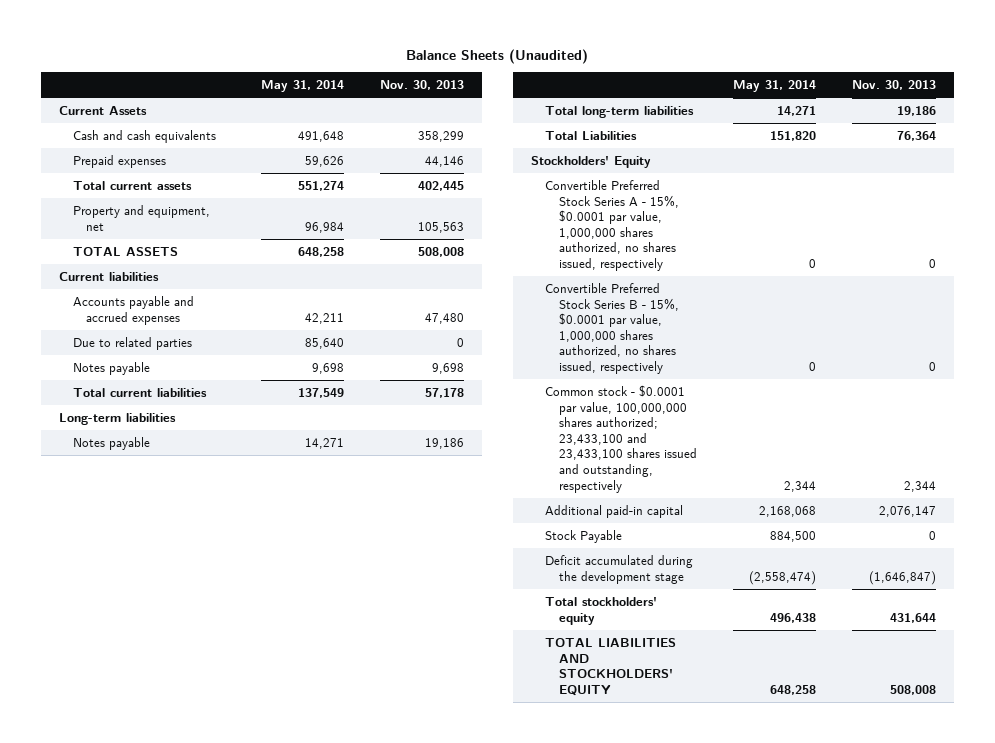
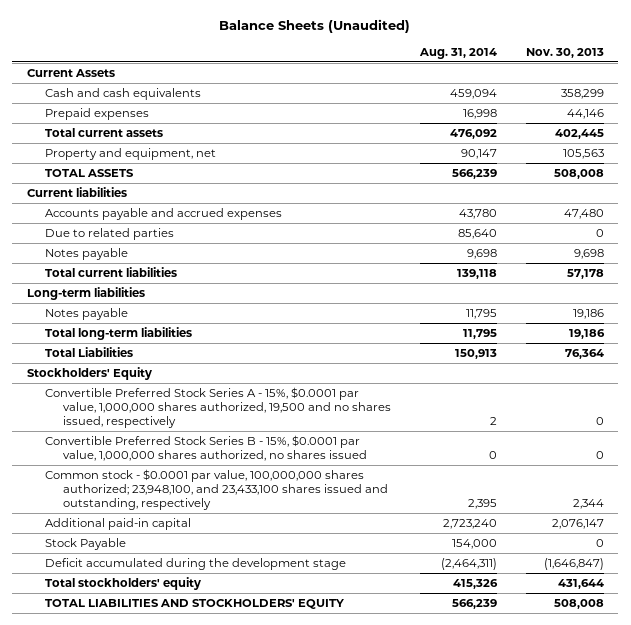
- | May 31, 2014 | Nov. 30, 2013
+ | Aug. 31, 2014 | Nov. 30, 2013
- Convertible Preferred Stock Series A - 15%, $0.0001 par value, 1,000,000 shares authorized, no shares issued, respectively | 0 | 0
- Convertible Preferred Stock Series B - 15%, $0.0001 par value, 1,000,000 shares authorized, no shares issued, respectively | 0 | 0
- Common stock - $0.0001 par value, 100,000,000 shares authorized; 23,433,100 and 23,433,100 shares issued and outstanding, respectively | 2,344 | 2,344
+ Convertible Preferred Stock Series A - 15%, $0.0001 par value, 1,000,000 shares authorized, 19,500 and no shares issued, respectively | 2 | 0
+ Convertible Preferred Stock Series B - 15%, $0.0001 par value, 1,000,000 shares authorized, no shares issued | 0 | 0
+ Common stock - $0.0001 par value, 100,000,000 shares authorized; 23,948,100, and 23,433,100 shares issued and outstanding, respectively | 2,395 | 2,344

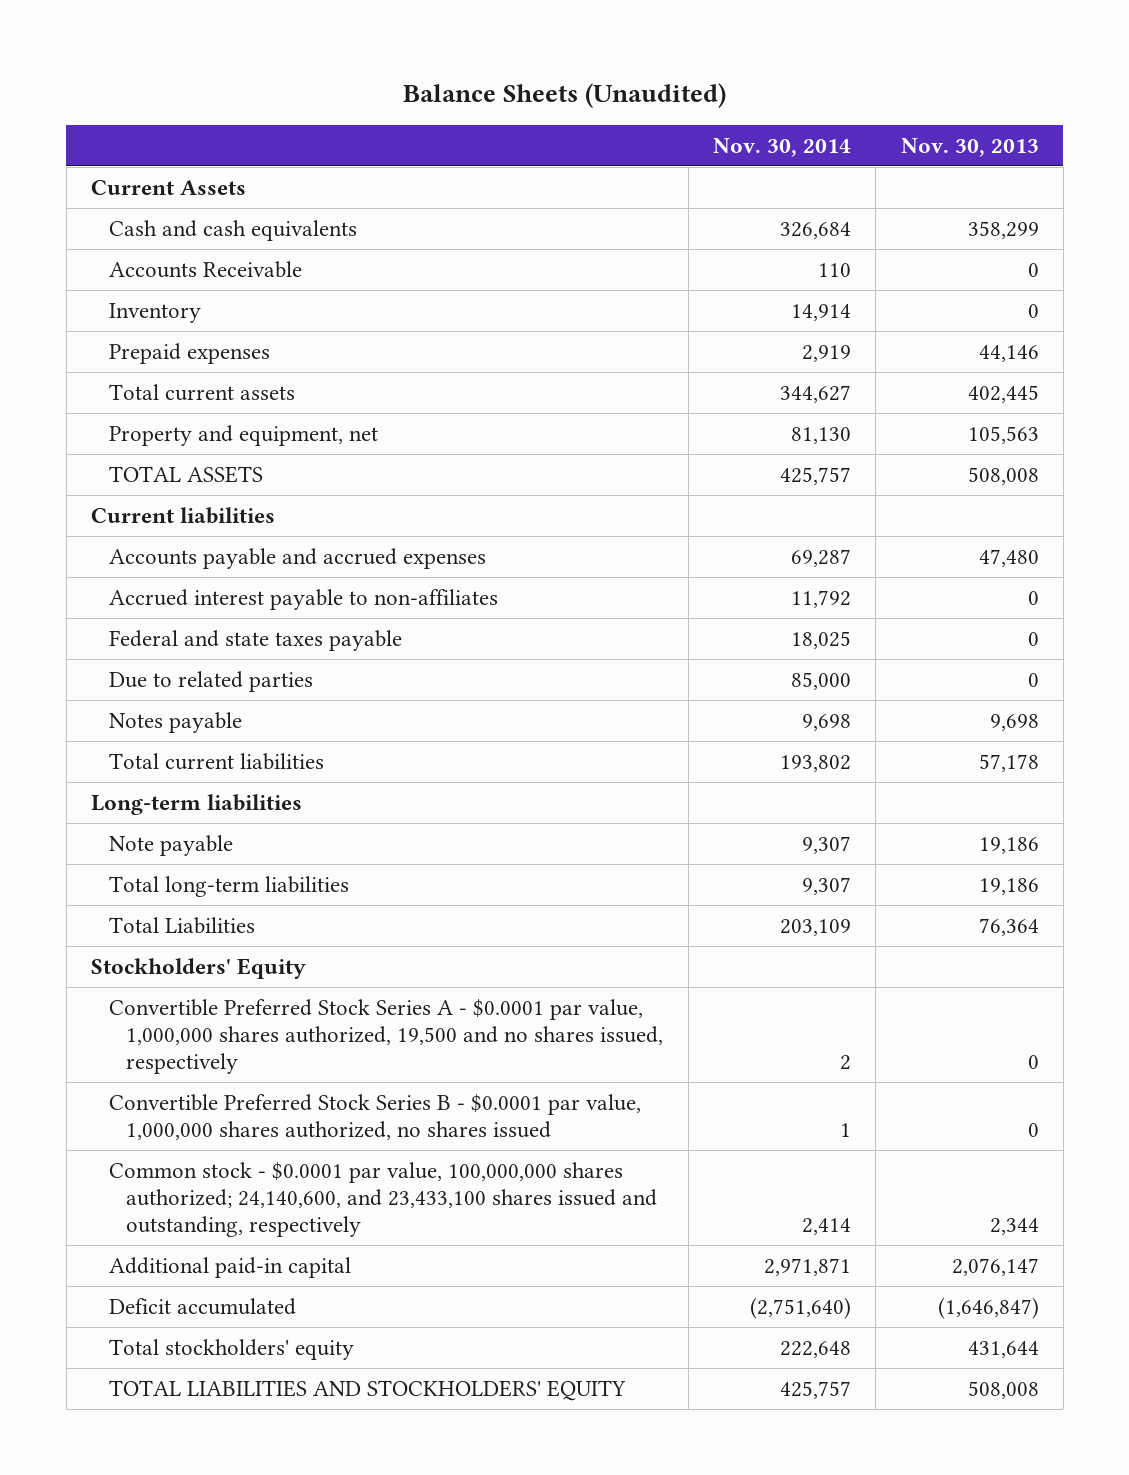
- | Aug. 31, 2014 | Nov. 30, 2013
+ | Nov. 30, 2014 | Nov. 30, 2013
+ Accounts Receivable | 110 | 0
+ Inventory | 14,914 | 0
+ Accrued interest payable to non-affiliates | 11,792 | 0
+ Federal and state taxes payable | 18,025 | 0
- Notes payable | 11,795 | 19,186
+ Note payable | 9,307 | 19,186
- Convertible Preferred Stock Series A - 15%, $0.0001 par value, 1,000,000 shares authorized, 19,500 and no shares issued, respectively | 2 | 0
- Convertible Preferred Stock Series B - 15%, $0.0001 par value, 1,000,000 shares authorized, no shares issued | 0 | 0
- Common stock - $0.0001 par value, 100,000,000 shares authorized; 23,948,100, and 23,433,100 shares issued and outstanding, respectively | 2,395 | 2,344
+ Convertible Preferred Stock Series A - $0.0001 par value, 1,000,000 shares authorized, 19,500 and no shares issued, respectively | 2 | 0
+ Convertible Preferred Stock Series B - $0.0001 par value, 1,000,000 shares authorized, no shares issued | 1 | 0
+ Common stock - $0.0001 par value, 100,000,000 shares authorized; 24,140,600, and 23,433,100 shares issued and outstanding, respectively | 2,414 | 2,344
- Stock Payable | 154,000 | 0
- Deficit accumulated during the development stage | (2,464,311) | (1,646,847)
+ Deficit accumulated | (2,751,640) | (1,646,847)

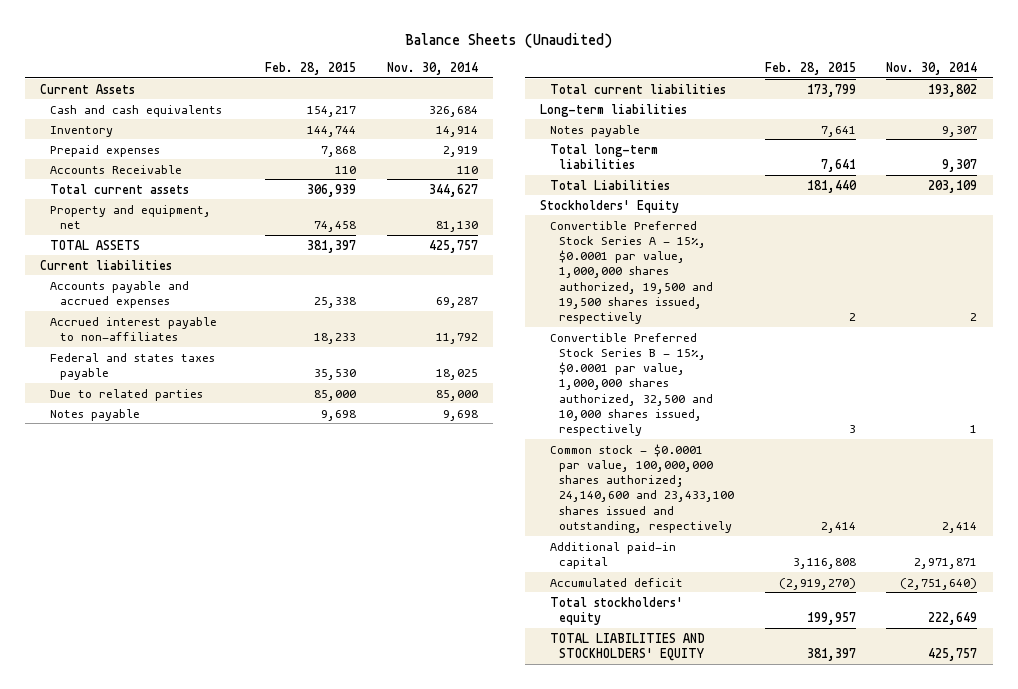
- | Nov. 30, 2014 | Nov. 30, 2013
+ | Feb. 28, 2015 | Nov. 30, 2014
moved down: Accounts Receivable | 110 | 110
- Federal and state taxes payable | 18,025 | 0
+ Federal and states taxes payable | 35,530 | 18,025
- Note payable | 9,307 | 19,186
+ Notes payable | 7,641 | 9,307
- Convertible Preferred Stock Series A - $0.0001 par value, 1,000,000 shares authorized, 19,500 and no shares issued, respectively | 2 | 0
- Convertible Preferred Stock Series B - $0.0001 par value, 1,000,000 shares authorized, no shares issued | 1 | 0
- Common stock - $0.0001 par value, 100,000,000 shares authorized; 24,140,600, and 23,433,100 shares issued and outstanding, respectively | 2,414 | 2,344
+ Convertible Preferred Stock Series A - 15%, $0.0001 par value, 1,000,000 shares authorized, 19,500 and 19,500 shares issued, respectively | 2 | 2
+ Convertible Preferred Stock Series B - 15%, $0.0001 par value, 1,000,000 shares authorized, 32,500 and 10,000 shares issued, respectively | 3 | 1
+ Common stock - $0.0001 par value, 100,000,000 shares authorized; 24,140,600 and 23,433,100 shares issued and outstanding, respectively | 2,414 | 2,414
- Deficit accumulated | (2,751,640) | (1,646,847)
- Total stockholders' equity | 222,648 | 431,644
+ Accumulated deficit | (2,919,270) | (2,751,640)
+ Total stockholders' equity | 199,957 | 222,649

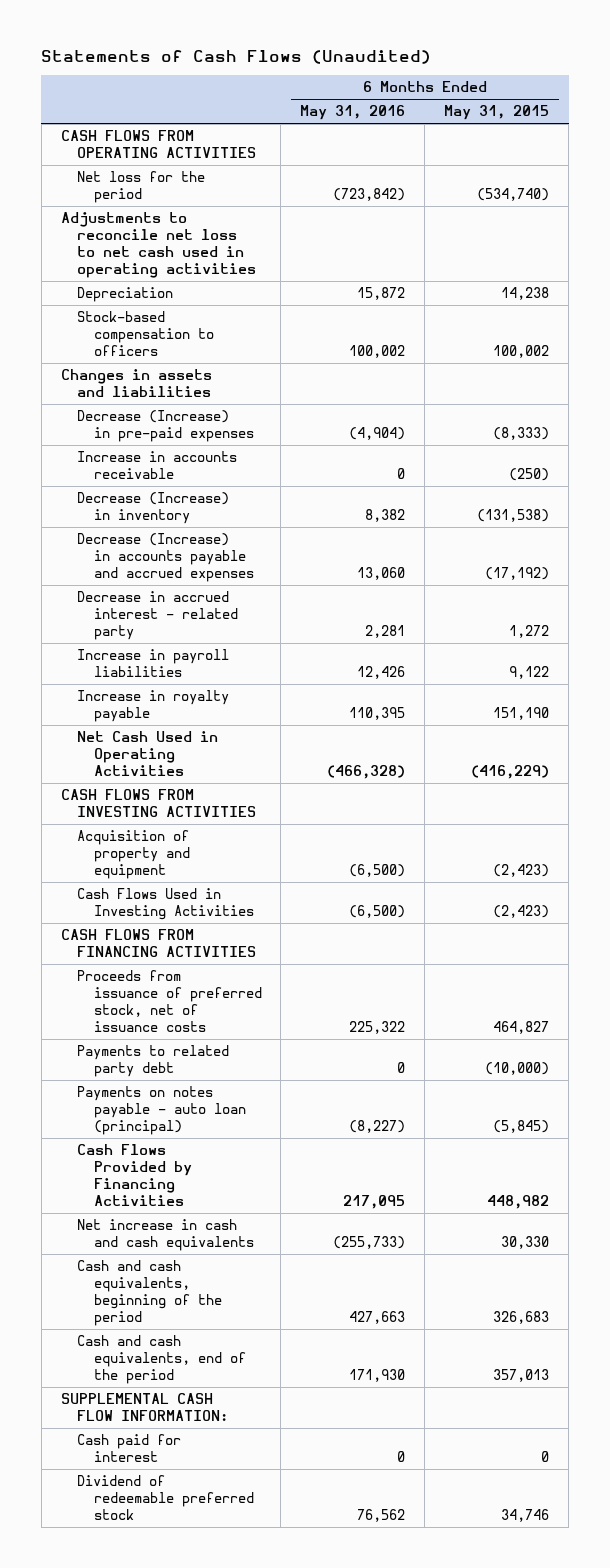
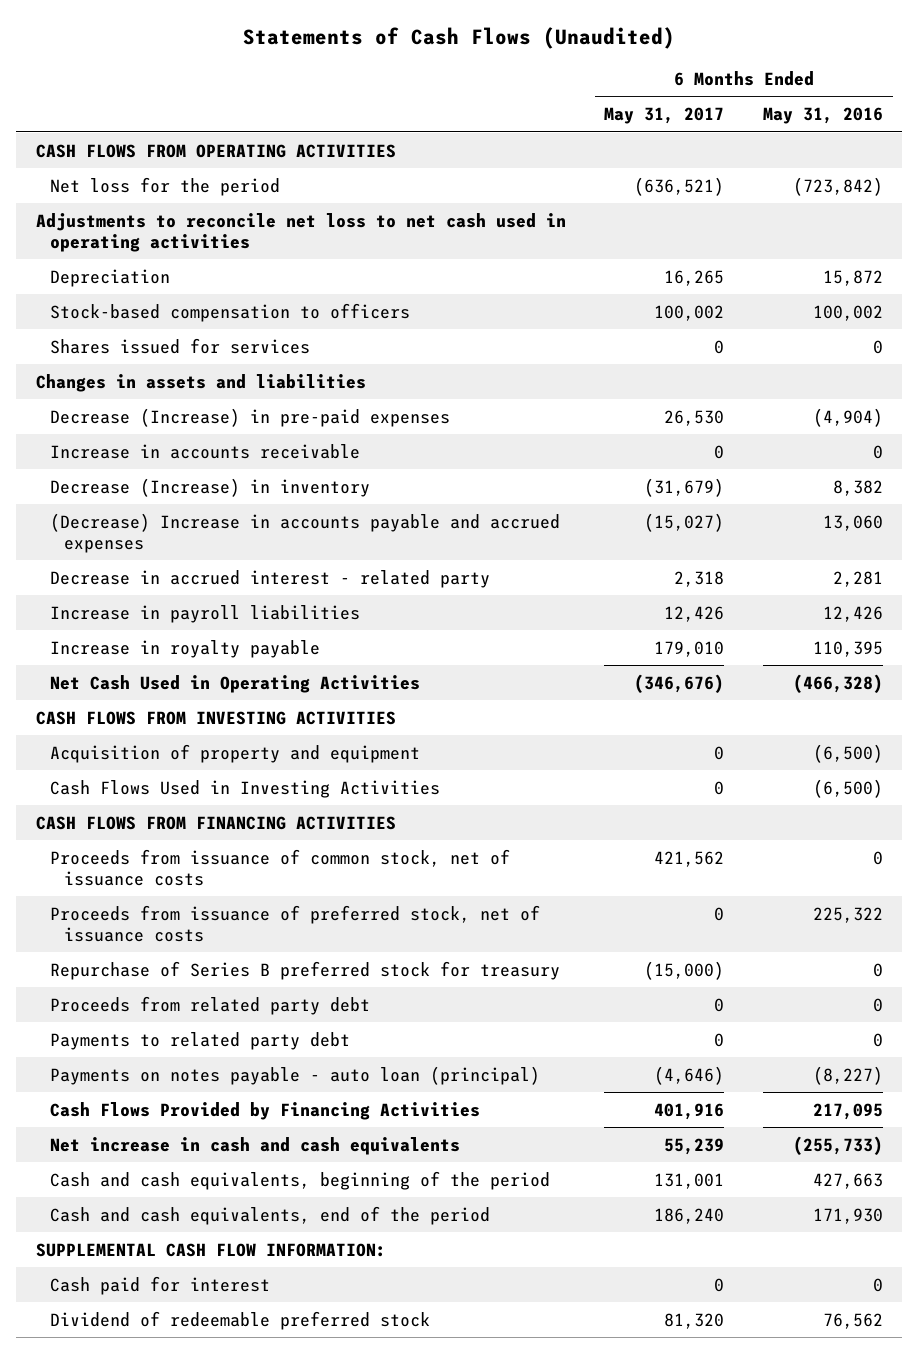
- | 6 Months Ended May 31, 2016 | 6 Months Ended May 31, 2015
+ | 6 Months Ended May 31, 2017 | 6 Months Ended May 31, 2016
+ Shares issued for services | 0 | 0
- Decrease (Increase) in accounts payable and accrued expenses | 13,060 | (17,192)
+ (Decrease) Increase in accounts payable and accrued expenses | (15,027) | 13,060
+ Proceeds from issuance of common stock, net of issuance costs | 421,562 | 0
+ Repurchase of Series B preferred stock for treasury | (15,000) | 0
+ Proceeds from related party debt | 0 | 0

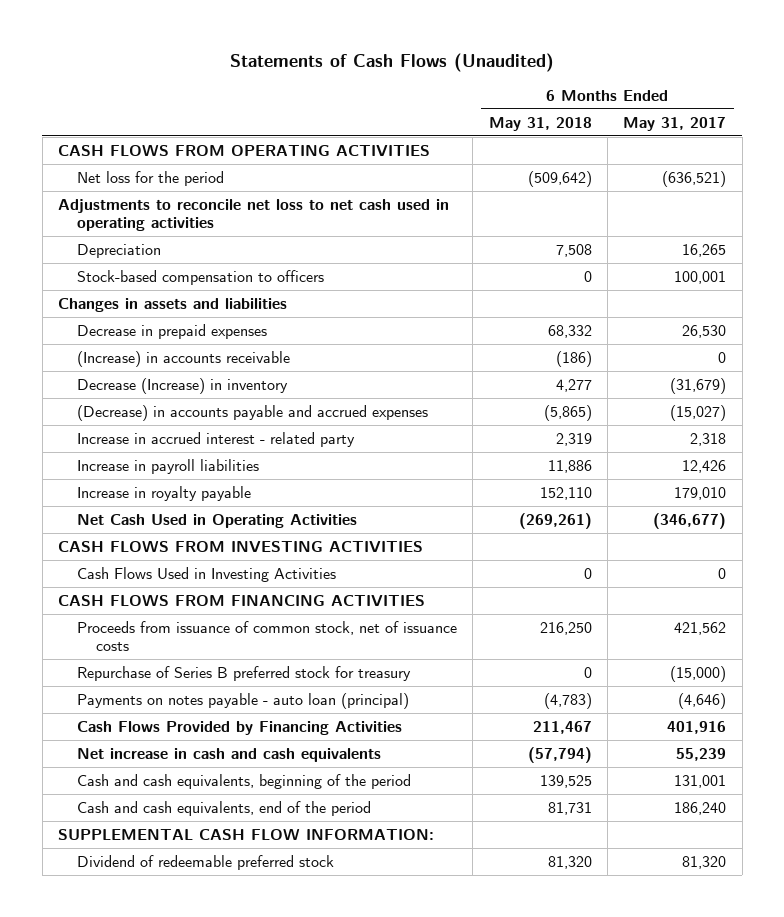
- | 6 Months Ended May 31, 2017 | 6 Months Ended May 31, 2016
+ | 6 Months Ended May 31, 2018 | 6 Months Ended May 31, 2017
- Stock-based compensation to officers | 100,002 | 100,002
- Shares issued for services | 0 | 0
+ Stock-based compensation to officers | 0 | 100,001
- Decrease (Increase) in pre-paid expenses | 26,530 | (4,904)
- Increase in accounts receivable | 0 | 0
+ Decrease in prepaid expenses | 68,332 | 26,530
+ (Increase) in accounts receivable | (186) | 0
- (Decrease) Increase in accounts payable and accrued expenses | (15,027) | 13,060
- Decrease in accrued interest - related party | 2,318 | 2,281
+ (Decrease) in accounts payable and accrued expenses | (5,865) | (15,027)
+ Increase in accrued interest - related party | 2,319 | 2,318
- Net Cash Used in Operating Activities | (346,676) | (466,328)
+ Net Cash Used in Operating Activities | (269,261) | (346,677)
- Acquisition of property and equipment | 0 | (6,500)
- Proceeds from issuance of preferred stock, net of issuance costs | 0 | 225,322
- Proceeds from related party debt | 0 | 0
- Payments to related party debt | 0 | 0
- Cash paid for interest | 0 | 0

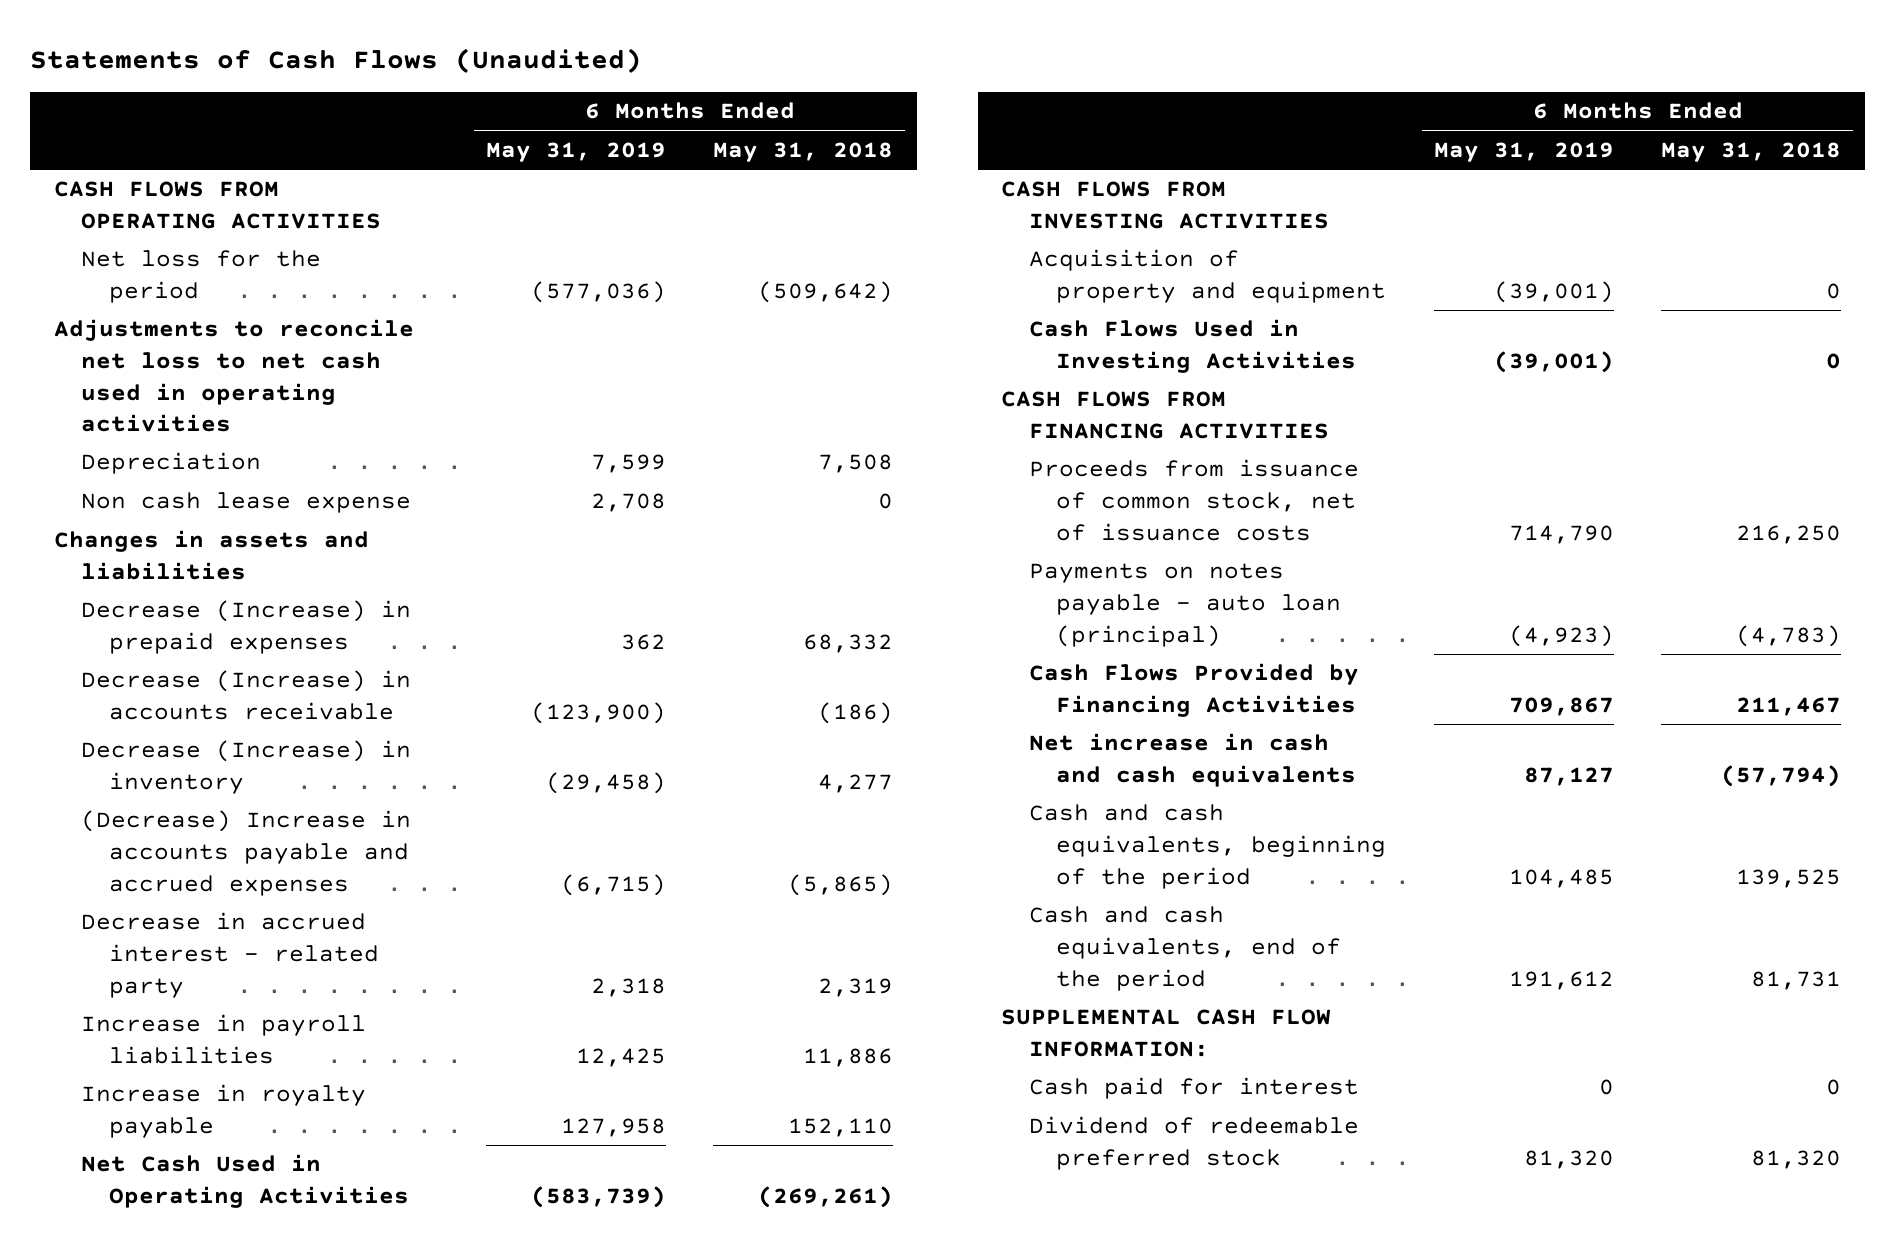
- | 6 Months Ended May 31, 2018 | 6 Months Ended May 31, 2017
+ | 6 Months Ended May 31, 2019 | 6 Months Ended May 31, 2018
- Stock-based compensation to officers | 0 | 100,001
+ Non cash lease expense | 2,708 | 0
- Decrease in prepaid expenses | 68,332 | 26,530
- (Increase) in accounts receivable | (186) | 0
+ Decrease (Increase) in prepaid expenses | 362 | 68,332
+ Decrease (Increase) in accounts receivable | (123,900) | (186)
- (Decrease) in accounts payable and accrued expenses | (5,865) | (15,027)
- Increase in accrued interest - related party | 2,319 | 2,318
+ (Decrease) Increase in accounts payable and accrued expenses | (6,715) | (5,865)
+ Decrease in accrued interest - related party | 2,318 | 2,319
+ Acquisition of property and equipment | (39,001) | 0
- Repurchase of Series B preferred stock for treasury | 0 | (15,000)
+ Cash paid for interest | 0 | 0

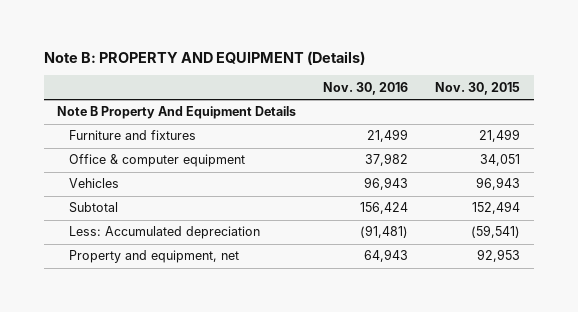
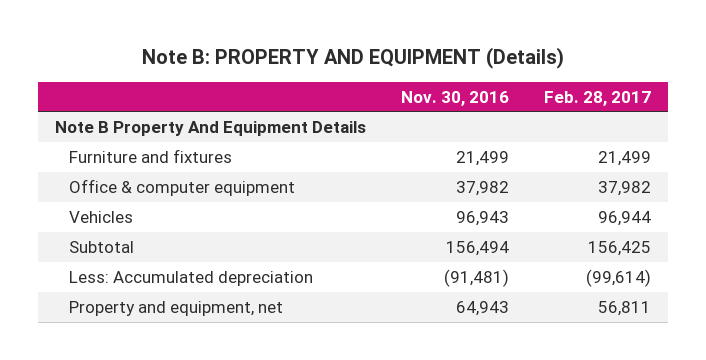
- | Nov. 30, 2016 | Nov. 30, 2015
+ | Nov. 30, 2016 | Feb. 28, 2017
- Subtotal | 156,424 | 152,494
+ Subtotal | 156,494 | 156,425

